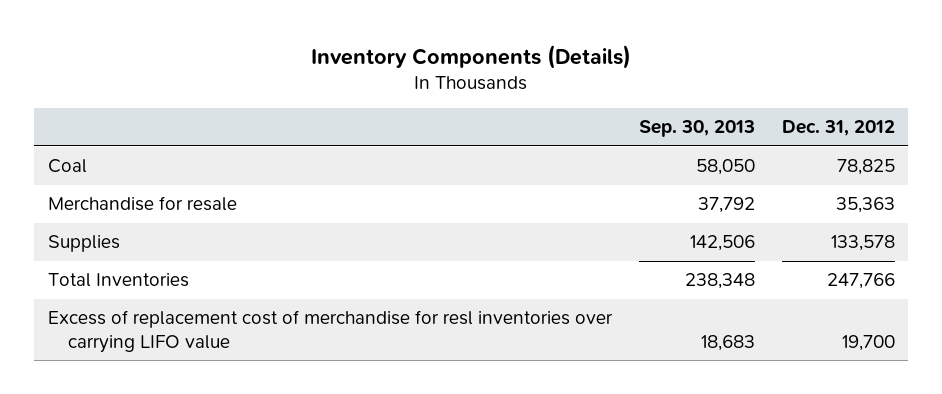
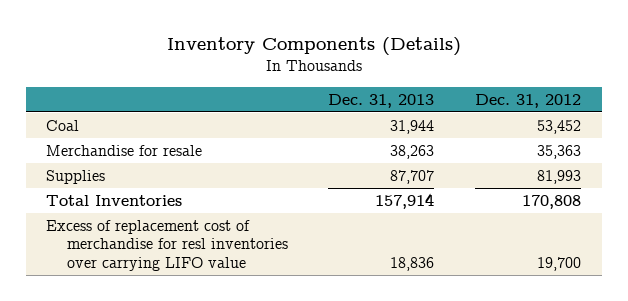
- | Sep. 30, 2013 | Dec. 31, 2012
+ | Dec. 31, 2013 | Dec. 31, 2012
- Coal | 58,050 | 78,825
+ Coal | 31,944 | 53,452
- Supplies | 142,506 | 133,578
- Total Inventories | 238,348 | 247,766
+ Supplies | 87,707 | 81,993
+ Total Inventories | 157,914 | 170,808

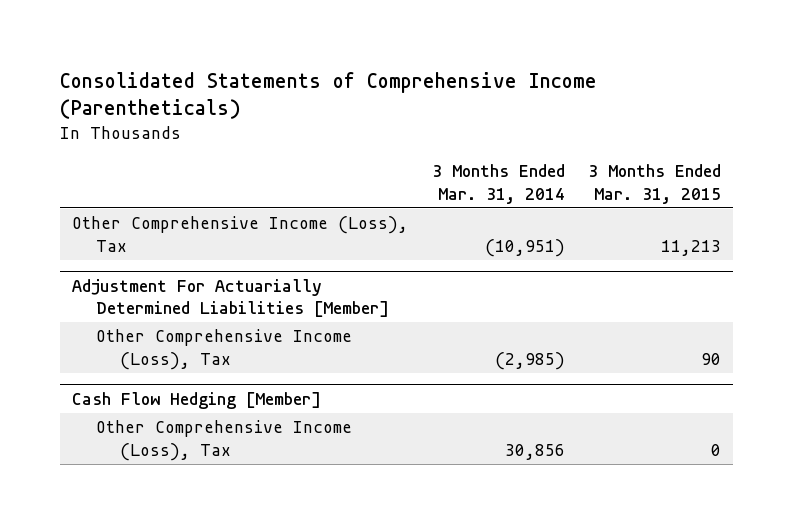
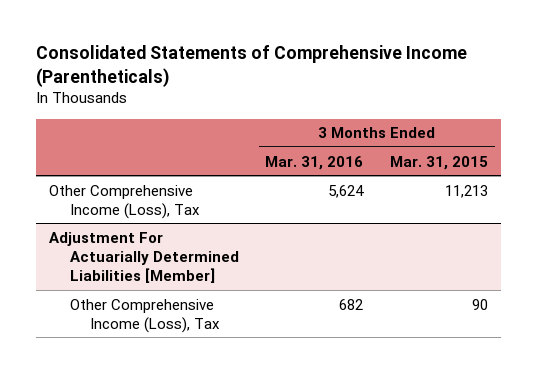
- | 3 Months Ended Mar. 31, 2014 | 3 Months Ended Mar. 31, 2015
+ | 3 Months Ended Mar. 31, 2016 | 3 Months Ended Mar. 31, 2015
- Cash Flow Hedging [Member]
- Other Comprehensive Income (Loss), Tax | 30,856 | 0

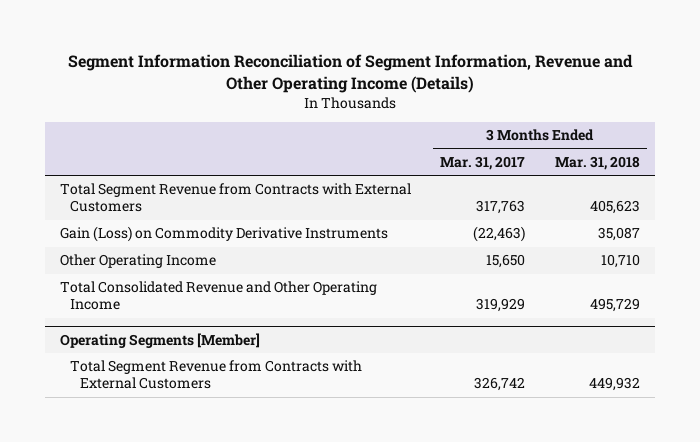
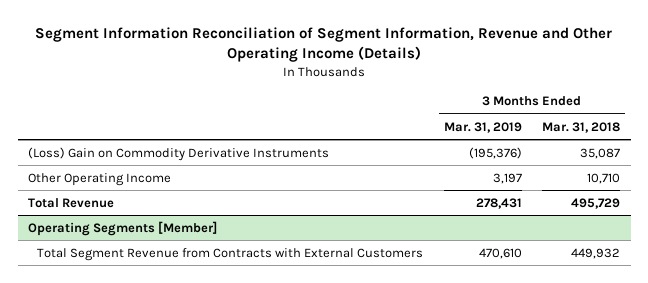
- | 3 Months Ended Mar. 31, 2017 | 3 Months Ended Mar. 31, 2018
+ | 3 Months Ended Mar. 31, 2019 | 3 Months Ended Mar. 31, 2018
- Total Segment Revenue from Contracts with External Customers | 317,763 | 405,623
- Gain (Loss) on Commodity Derivative Instruments | (22,463) | 35,087
+ (Loss) Gain on Commodity Derivative Instruments | (195,376) | 35,087
- Total Consolidated Revenue and Other Operating Income | 319,929 | 495,729
+ Total Revenue | 278,431 | 495,729

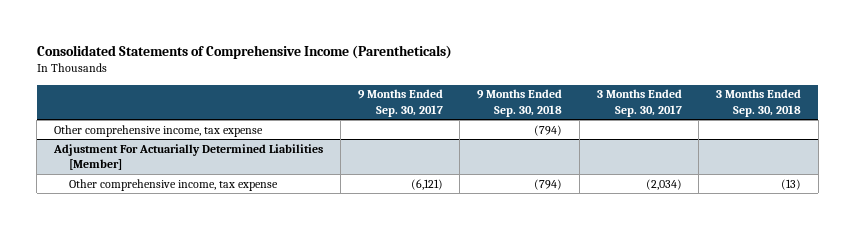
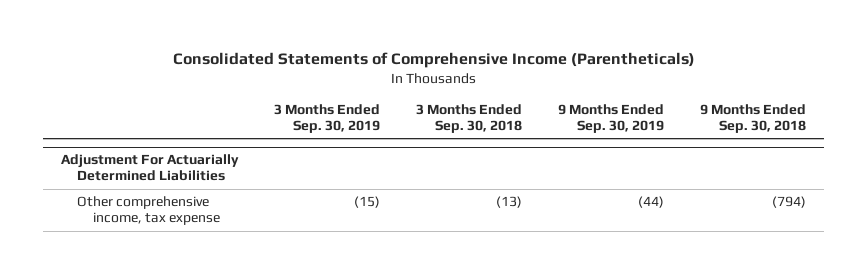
- | 9 Months Ended Sep. 30, 2017 | 9 Months Ended Sep. 30, 2018 | 3 Months Ended Sep. 30, 2017 | 3 Months Ended Sep. 30, 2018
+ | 3 Months Ended Sep. 30, 2019 | 3 Months Ended Sep. 30, 2018 | 9 Months Ended Sep. 30, 2019 | 9 Months Ended Sep. 30, 2018
- Other comprehensive income, tax expense | | (794) | |
- Adjustment For Actuarially Determined Liabilities [Member]
+ Adjustment For Actuarially Determined Liabilities

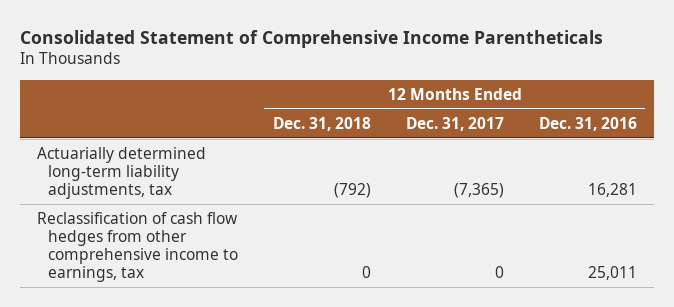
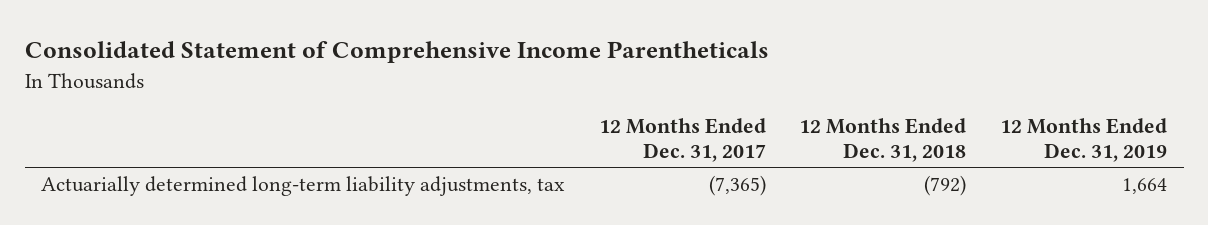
- | 12 Months Ended Dec. 31, 2018 | 12 Months Ended Dec. 31, 2017 | 12 Months Ended Dec. 31, 2016
+ | 12 Months Ended Dec. 31, 2017 | 12 Months Ended Dec. 31, 2018 | 12 Months Ended Dec. 31, 2019
- Reclassification of cash flow hedges from other comprehensive income to earnings, tax | 0 | 0 | 25,011

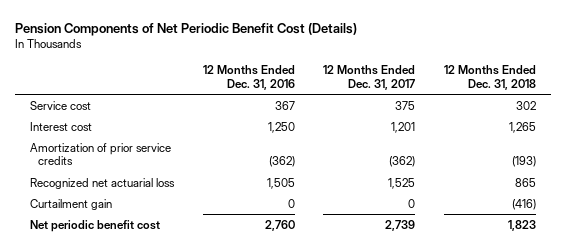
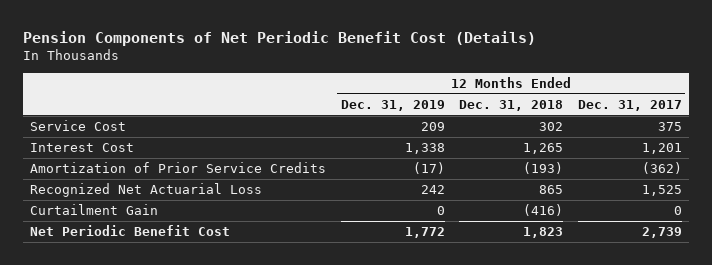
- | 12 Months Ended Dec. 31, 2016 | 12 Months Ended Dec. 31, 2017 | 12 Months Ended Dec. 31, 2018
+ | 12 Months Ended Dec. 31, 2019 | 12 Months Ended Dec. 31, 2018 | 12 Months Ended Dec. 31, 2017
- Service cost | 367 | 375 | 302
- Interest cost | 1,250 | 1,201 | 1,265
- Amortization of prior service credits | (362) | (362) | (193)
- Recognized net actuarial loss | 1,505 | 1,525 | 865
- Curtailment gain | 0 | 0 | (416)
- Net periodic benefit cost | 2,760 | 2,739 | 1,823
+ Service Cost | 209 | 302 | 375
+ Interest Cost | 1,338 | 1,265 | 1,201
+ Amortization of Prior Service Credits | (17) | (193) | (362)
+ Recognized Net Actuarial Loss | 242 | 865 | 1,525
+ Curtailment Gain | 0 | (416) | 0
+ Net Periodic Benefit Cost | 1,772 | 1,823 | 2,739

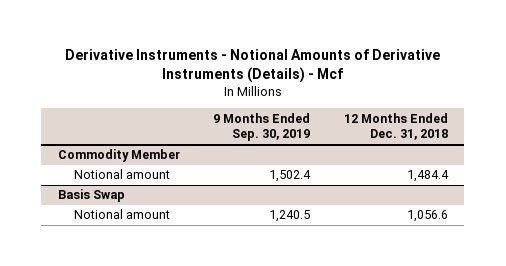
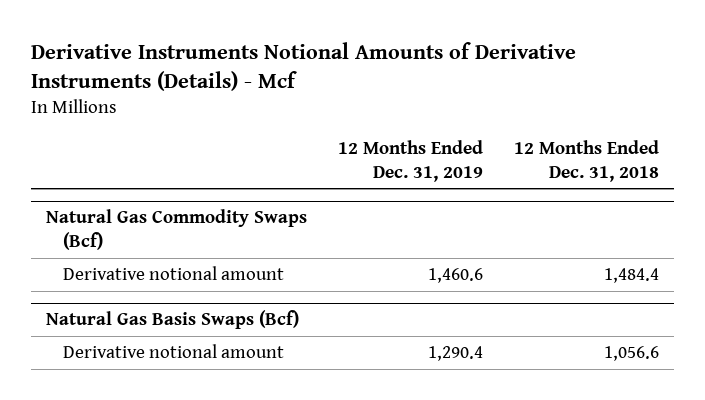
- Derivative Instruments - Notional Amounts of Derivative Instruments (Details) - Mcf
+ Derivative Instruments Notional Amounts of Derivative Instruments (Details) - Mcf
- | 9 Months Ended Sep. 30, 2019 | 12 Months Ended Dec. 31, 2018
+ | 12 Months Ended Dec. 31, 2019 | 12 Months Ended Dec. 31, 2018
- Commodity Member
- Notional amount | 1,502.4 | 1,484.4
- Basis Swap
- Notional amount | 1,240.5 | 1,056.6
+ Natural Gas Commodity Swaps (Bcf)
+ Derivative notional amount | 1,460.6 | 1,484.4
+ Natural Gas Basis Swaps (Bcf)
+ Derivative notional amount | 1,290.4 | 1,056.6

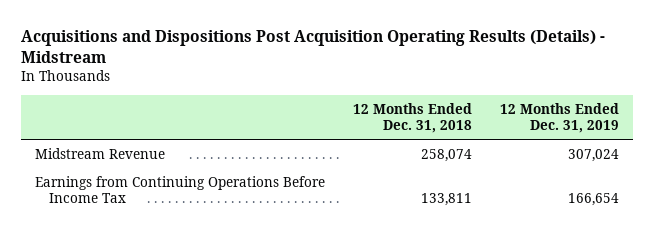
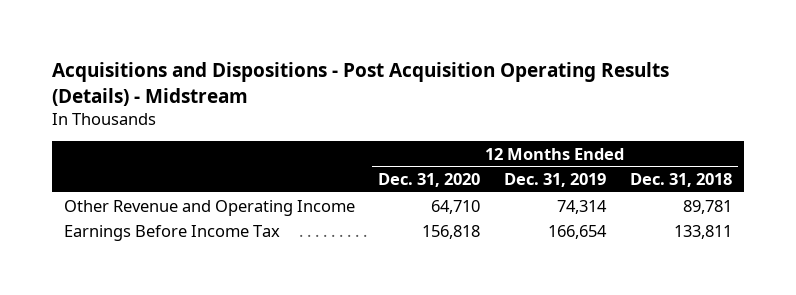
- Acquisitions and Dispositions Post Acquisition Operating Results (Details) - Midstream
+ Acquisitions and Dispositions - Post Acquisition Operating Results (Details) - Midstream
- | 12 Months Ended Dec. 31, 2018 | 12 Months Ended Dec. 31, 2019
+ | 12 Months Ended Dec. 31, 2020 | 12 Months Ended Dec. 31, 2019 | 12 Months Ended Dec. 31, 2018
- Midstream Revenue | 258,074 | 307,024
- Earnings from Continuing Operations Before Income Tax | 133,811 | 166,654
+ Other Revenue and Operating Income | 64,710 | 74,314 | 89,781
+ Earnings Before Income Tax | 156,818 | 166,654 | 133,811

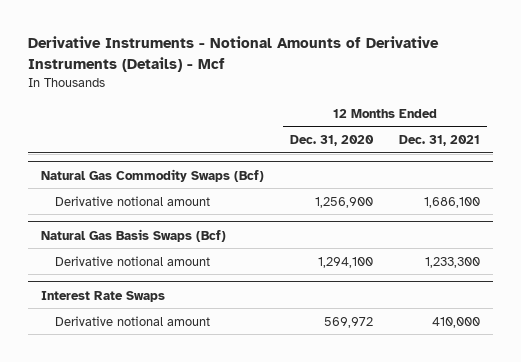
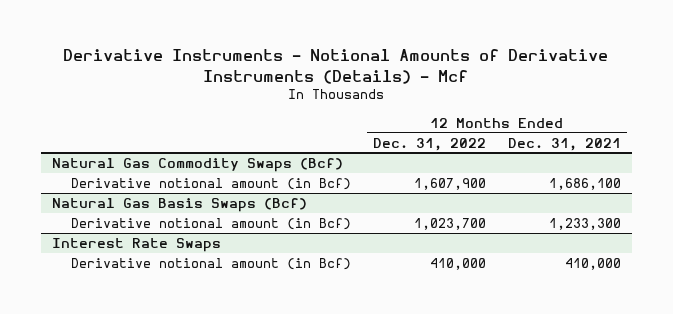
- | 12 Months Ended Dec. 31, 2020 | 12 Months Ended Dec. 31, 2021
+ | 12 Months Ended Dec. 31, 2022 | 12 Months Ended Dec. 31, 2021
@ Natural Gas Commodity Swaps (Bcf)
- Derivative notional amount | 1,256,900 | 1,686,100
+ Derivative notional amount (in Bcf) | 1,607,900 | 1,686,100
@ Natural Gas Basis Swaps (Bcf)
- Derivative notional amount | 1,294,100 | 1,233,300
+ Derivative notional amount (in Bcf) | 1,023,700 | 1,233,300
@ Interest Rate Swaps
- Derivative notional amount | 569,972 | 410,000
+ Derivative notional amount (in Bcf) | 410,000 | 410,000

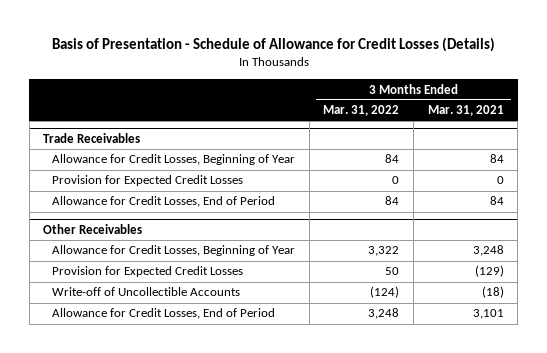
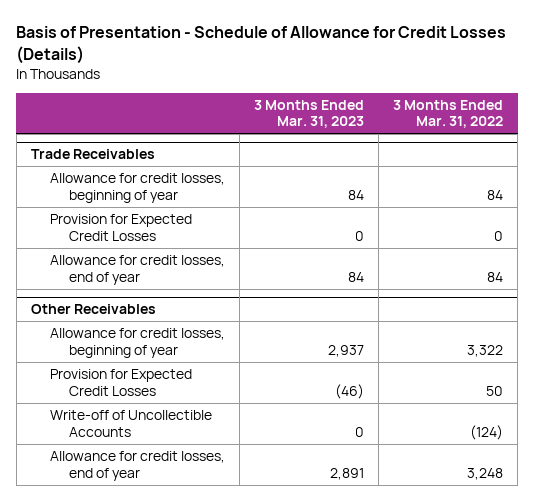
- | 3 Months Ended Mar. 31, 2022 | 3 Months Ended Mar. 31, 2021
+ | 3 Months Ended Mar. 31, 2023 | 3 Months Ended Mar. 31, 2022
@ Trade Receivables
- Allowance for Credit Losses, Beginning of Year | 84 | 84
+ Allowance for credit losses, beginning of year | 84 | 84
- Allowance for Credit Losses, End of Period | 84 | 84
+ Allowance for credit losses, end of year | 84 | 84
@ Other Receivables
- Allowance for Credit Losses, Beginning of Year | 3,322 | 3,248
+ Allowance for credit losses, beginning of year | 2,937 | 3,322
- Allowance for Credit Losses, End of Period | 3,248 | 3,101
+ Allowance for credit losses, end of year | 2,891 | 3,248

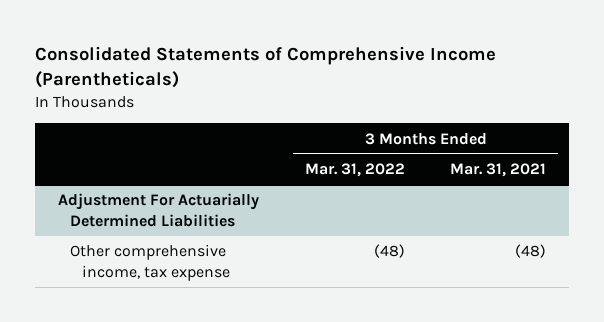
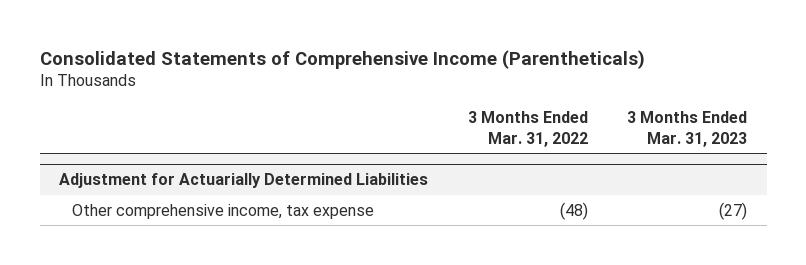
- | 3 Months Ended Mar. 31, 2022 | 3 Months Ended Mar. 31, 2021
+ | 3 Months Ended Mar. 31, 2022 | 3 Months Ended Mar. 31, 2023
- Adjustment For Actuarially Determined Liabilities
+ Adjustment for Actuarially Determined Liabilities

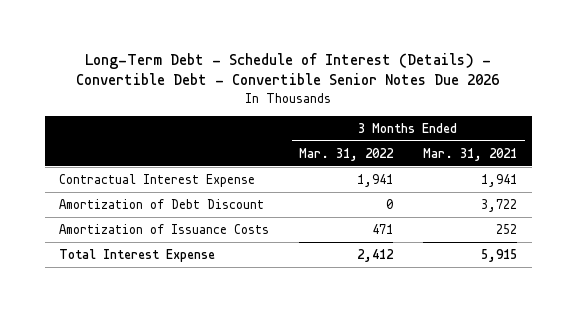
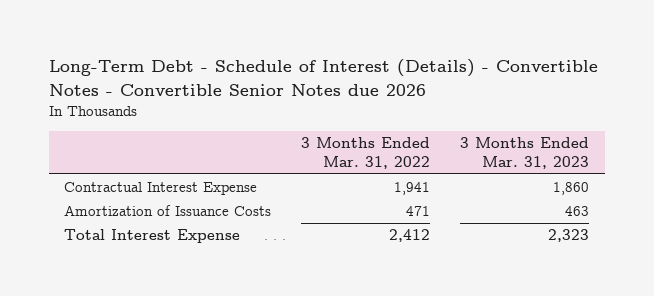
- Long-Term Debt - Schedule of Interest (Details) - Convertible Debt - Convertible Senior Notes Due 2026
+ Long-Term Debt - Schedule of Interest (Details) - Convertible Notes - Convertible Senior Notes due 2026
- | 3 Months Ended Mar. 31, 2022 | 3 Months Ended Mar. 31, 2021
+ | 3 Months Ended Mar. 31, 2022 | 3 Months Ended Mar. 31, 2023
- Amortization of Debt Discount | 0 | 3,722

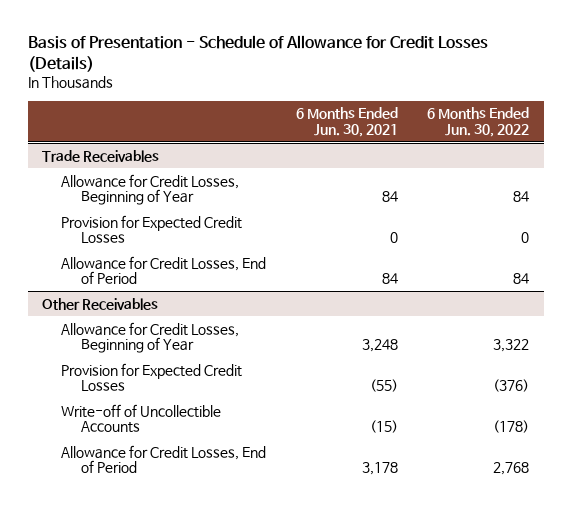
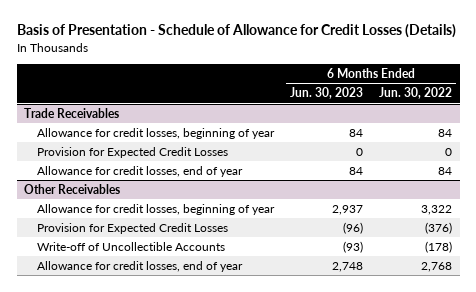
- | 6 Months Ended Jun. 30, 2021 | 6 Months Ended Jun. 30, 2022
+ | 6 Months Ended Jun. 30, 2023 | 6 Months Ended Jun. 30, 2022
@ Trade Receivables
- Allowance for Credit Losses, Beginning of Year | 84 | 84
+ Allowance for credit losses, beginning of year | 84 | 84
- Allowance for Credit Losses, End of Period | 84 | 84
+ Allowance for credit losses, end of year | 84 | 84
@ Other Receivables
- Allowance for Credit Losses, Beginning of Year | 3,248 | 3,322
+ Allowance for credit losses, beginning of year | 2,937 | 3,322
- Allowance for Credit Losses, End of Period | 3,178 | 2,768
+ Allowance for credit losses, end of year | 2,748 | 2,768

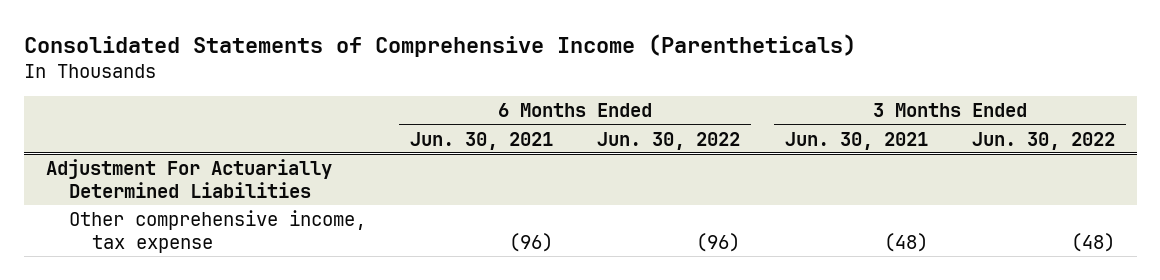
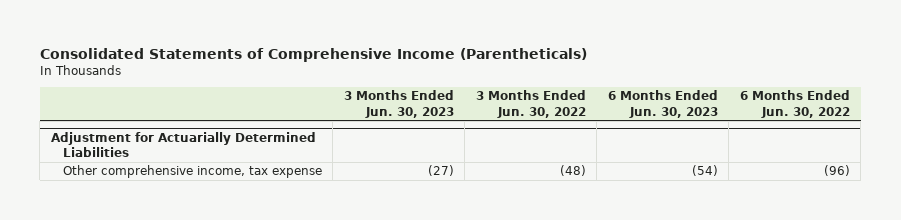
- | 6 Months Ended Jun. 30, 2021 | 6 Months Ended Jun. 30, 2022 | 3 Months Ended Jun. 30, 2021 | 3 Months Ended Jun. 30, 2022
+ | 3 Months Ended Jun. 30, 2023 | 3 Months Ended Jun. 30, 2022 | 6 Months Ended Jun. 30, 2023 | 6 Months Ended Jun. 30, 2022
- Adjustment For Actuarially Determined Liabilities
+ Adjustment for Actuarially Determined Liabilities

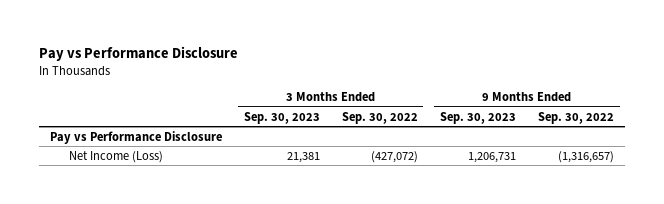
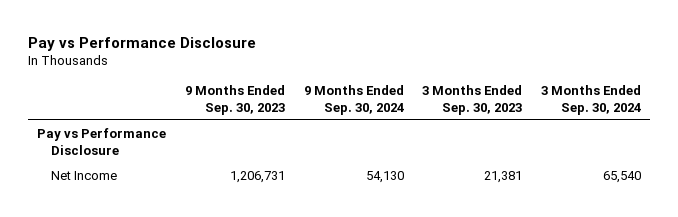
- | 3 Months Ended Sep. 30, 2023 | 3 Months Ended Sep. 30, 2022 | 9 Months Ended Sep. 30, 2023 | 9 Months Ended Sep. 30, 2022
+ | 9 Months Ended Sep. 30, 2023 | 9 Months Ended Sep. 30, 2024 | 3 Months Ended Sep. 30, 2023 | 3 Months Ended Sep. 30, 2024
- Net Income (Loss) | 21,381 | (427,072) | 1,206,731 | (1,316,657)
+ Net Income | 1,206,731 | 54,130 | 21,381 | 65,540

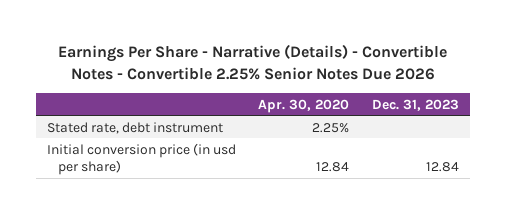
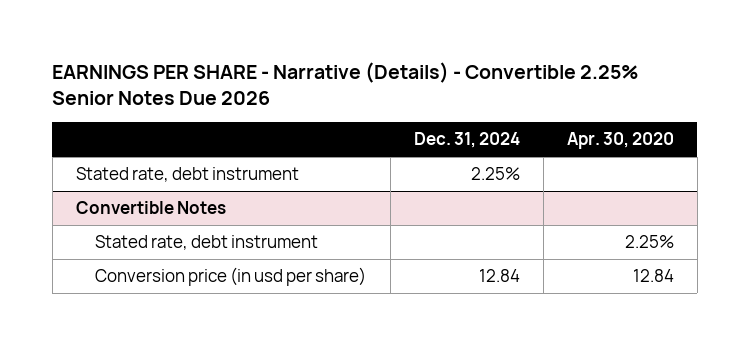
- Earnings Per Share - Narrative (Details) - Convertible Notes - Convertible 2.25% Senior Notes Due 2026
+ EARNINGS PER SHARE - Narrative (Details) - Convertible 2.25% Senior Notes Due 2026
- | Apr. 30, 2020 | Dec. 31, 2023
+ | Dec. 31, 2024 | Apr. 30, 2020
+ Stated rate, debt instrument | 2.25% |
+ Convertible Notes
- Initial conversion price (in usd per share) | 12.84 | 12.84
+ Conversion price (in usd per share) | 12.84 | 12.84

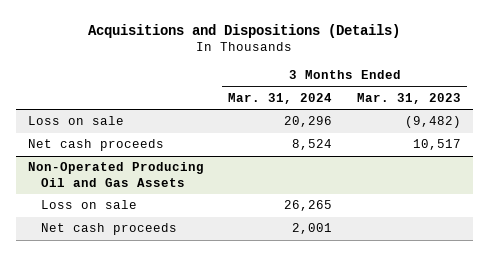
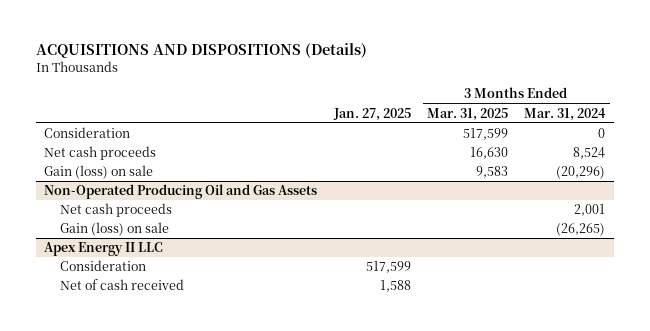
- Acquisitions and Dispositions (Details)
+ ACQUISITIONS AND DISPOSITIONS (Details)
- | 3 Months Ended Mar. 31, 2024 | 3 Months Ended Mar. 31, 2023
+ | Jan. 27, 2025 | 3 Months Ended Mar. 31, 2025 | 3 Months Ended Mar. 31, 2024
- Loss on sale | 20,296 | (9,482)
+ Consideration | | 517,599 | 0
+ Gain (loss) on sale | | 9,583 | (20,296)
@ Non-Operated Producing Oil and Gas Assets
- Loss on sale | 26,265 |
+ Gain (loss) on sale | | | (26,265)
+ Apex Energy II LLC
+ Consideration | 517,599 | |
+ Net of cash received | 1,588 | |

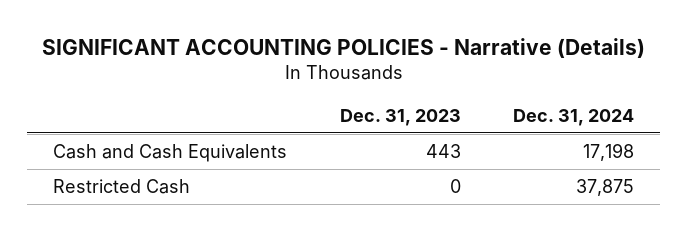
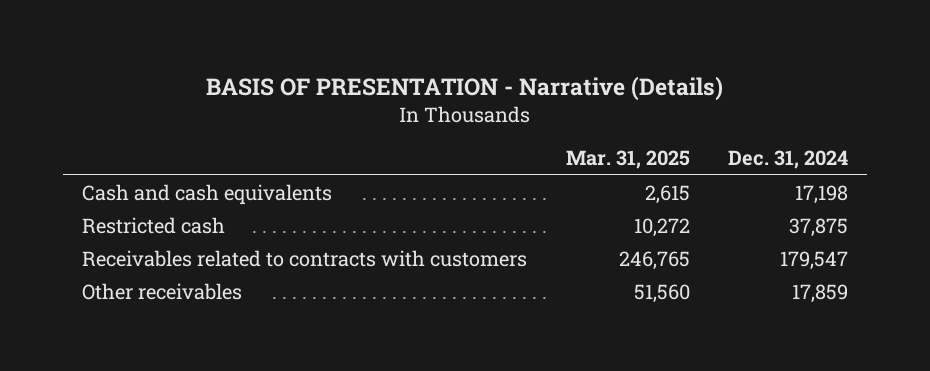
- SIGNIFICANT ACCOUNTING POLICIES - Narrative (Details)
+ BASIS OF PRESENTATION - Narrative (Details)
- | Dec. 31, 2023 | Dec. 31, 2024
+ | Mar. 31, 2025 | Dec. 31, 2024
- Cash and Cash Equivalents | 443 | 17,198
- Restricted Cash | 0 | 37,875
+ Cash and cash equivalents | 2,615 | 17,198
+ Restricted cash | 10,272 | 37,875
+ Receivables related to contracts with customers | 246,765 | 179,547
+ Other receivables | 51,560 | 17,859

